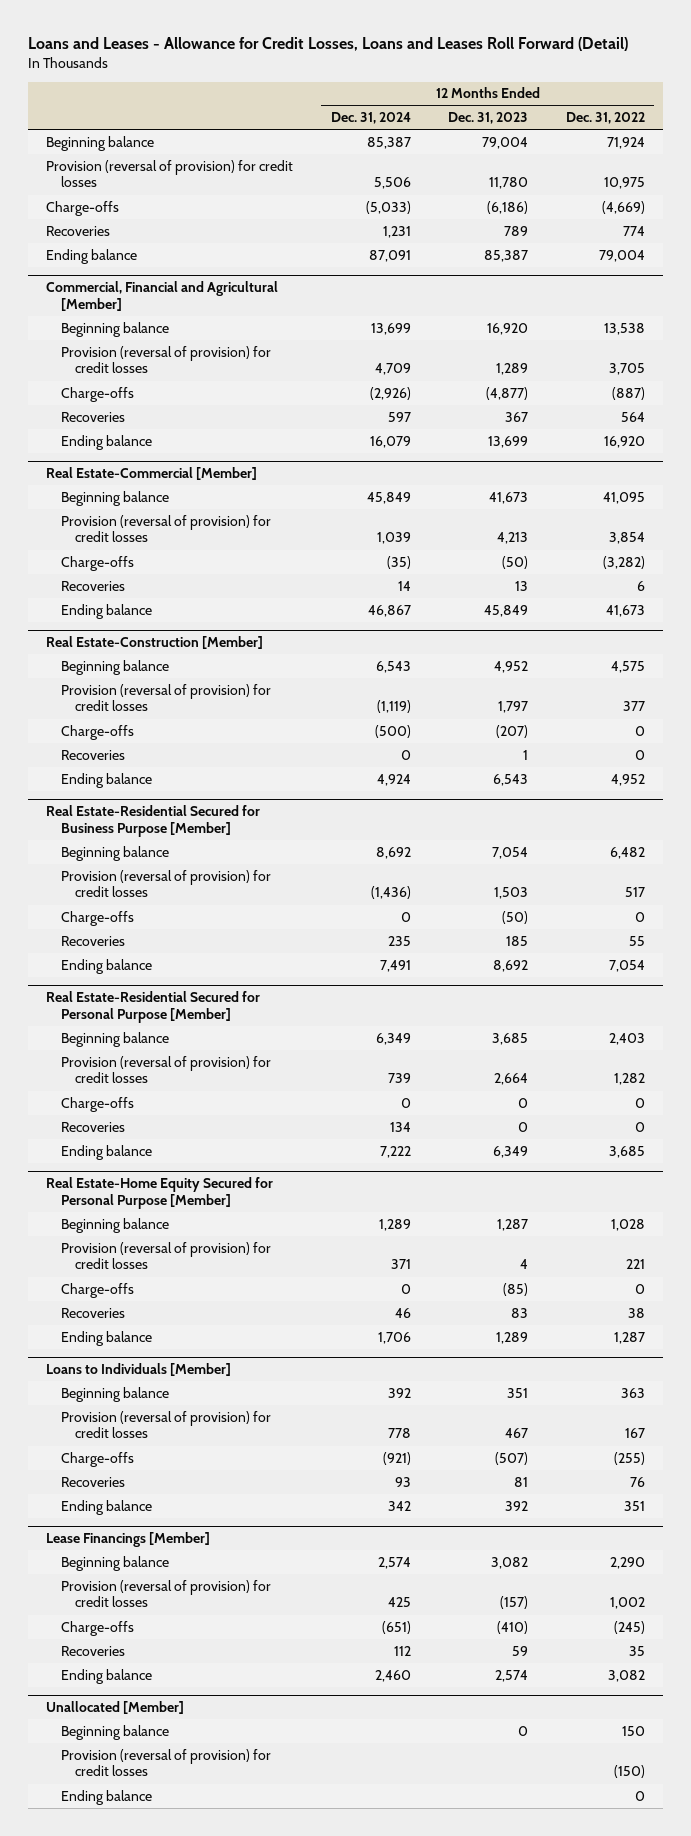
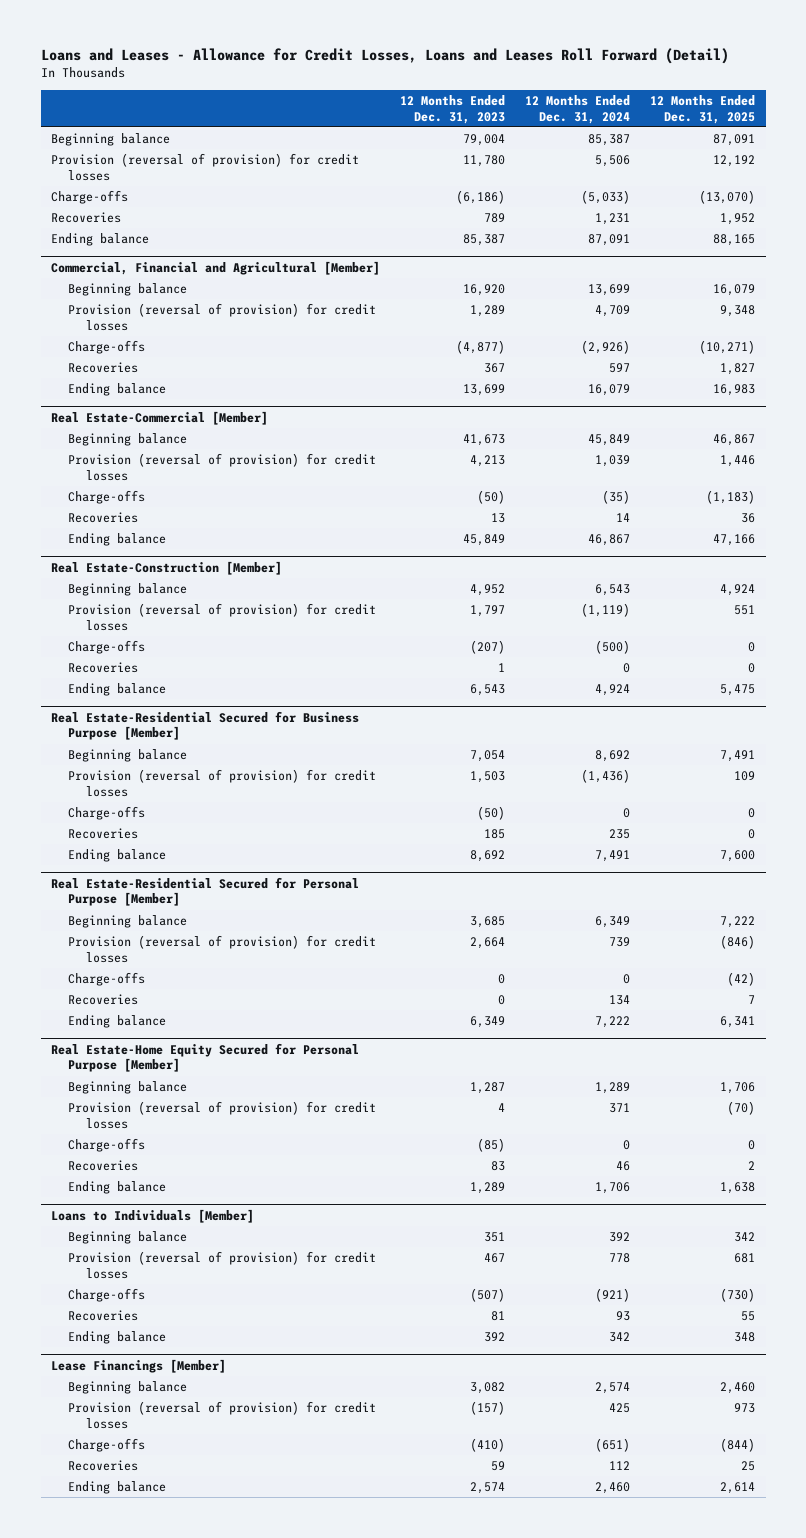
- | 12 Months Ended Dec. 31, 2024 | 12 Months Ended Dec. 31, 2023 | 12 Months Ended Dec. 31, 2022
+ | 12 Months Ended Dec. 31, 2023 | 12 Months Ended Dec. 31, 2024 | 12 Months Ended Dec. 31, 2025
- Unallocated [Member]
- Beginning balance | | 0 | 150
- Provision (reversal of provision) for credit losses | | | (150)
- Ending balance | | | 0

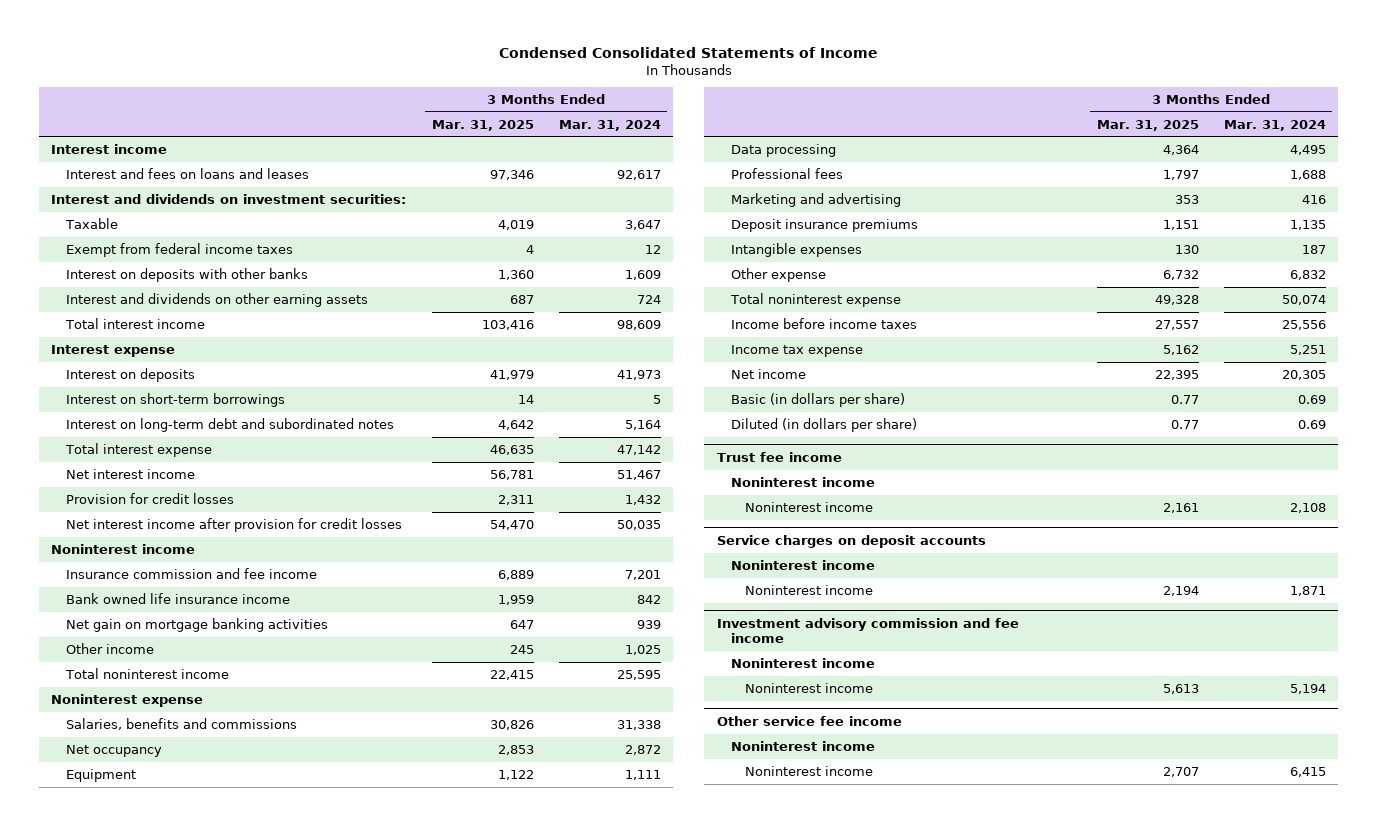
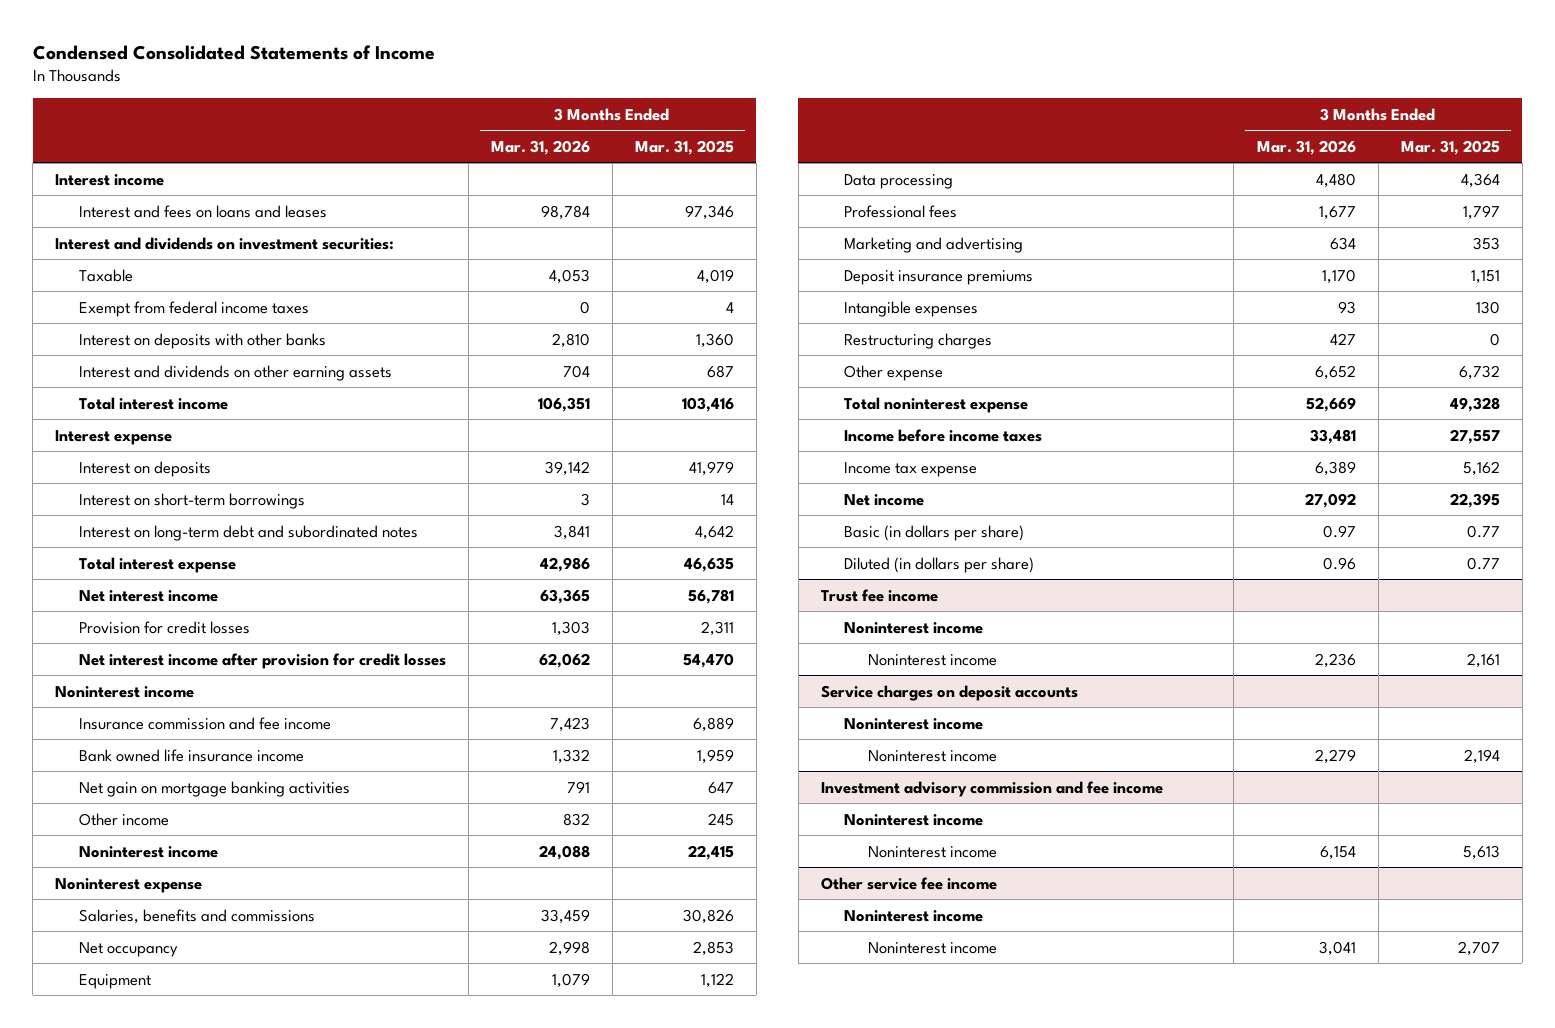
- | 3 Months Ended Mar. 31, 2025 | 3 Months Ended Mar. 31, 2024
+ | 3 Months Ended Mar. 31, 2026 | 3 Months Ended Mar. 31, 2025
- Total noninterest income | 22,415 | 25,595
+ Noninterest income | 24,088 | 22,415
+ Restructuring charges | 427 | 0

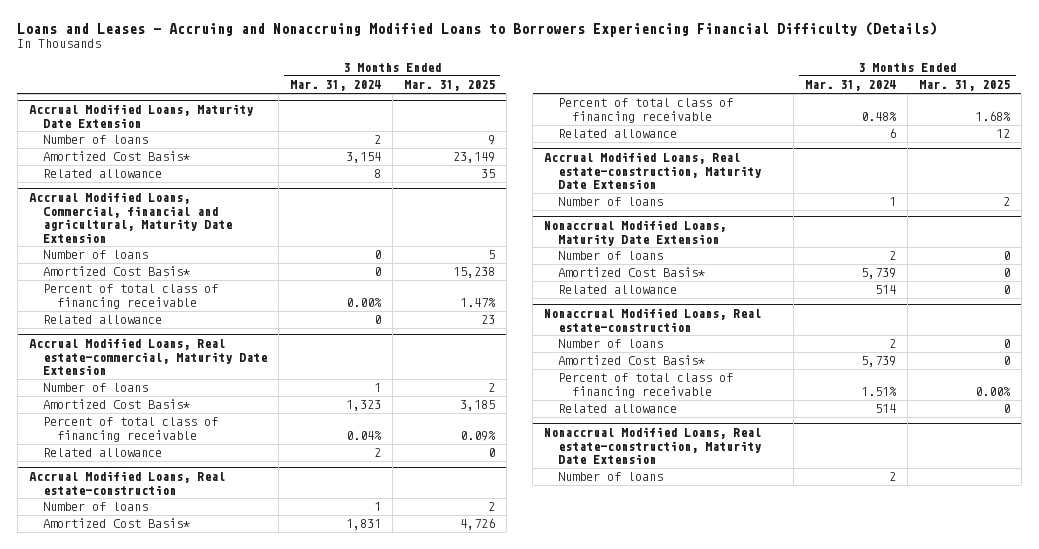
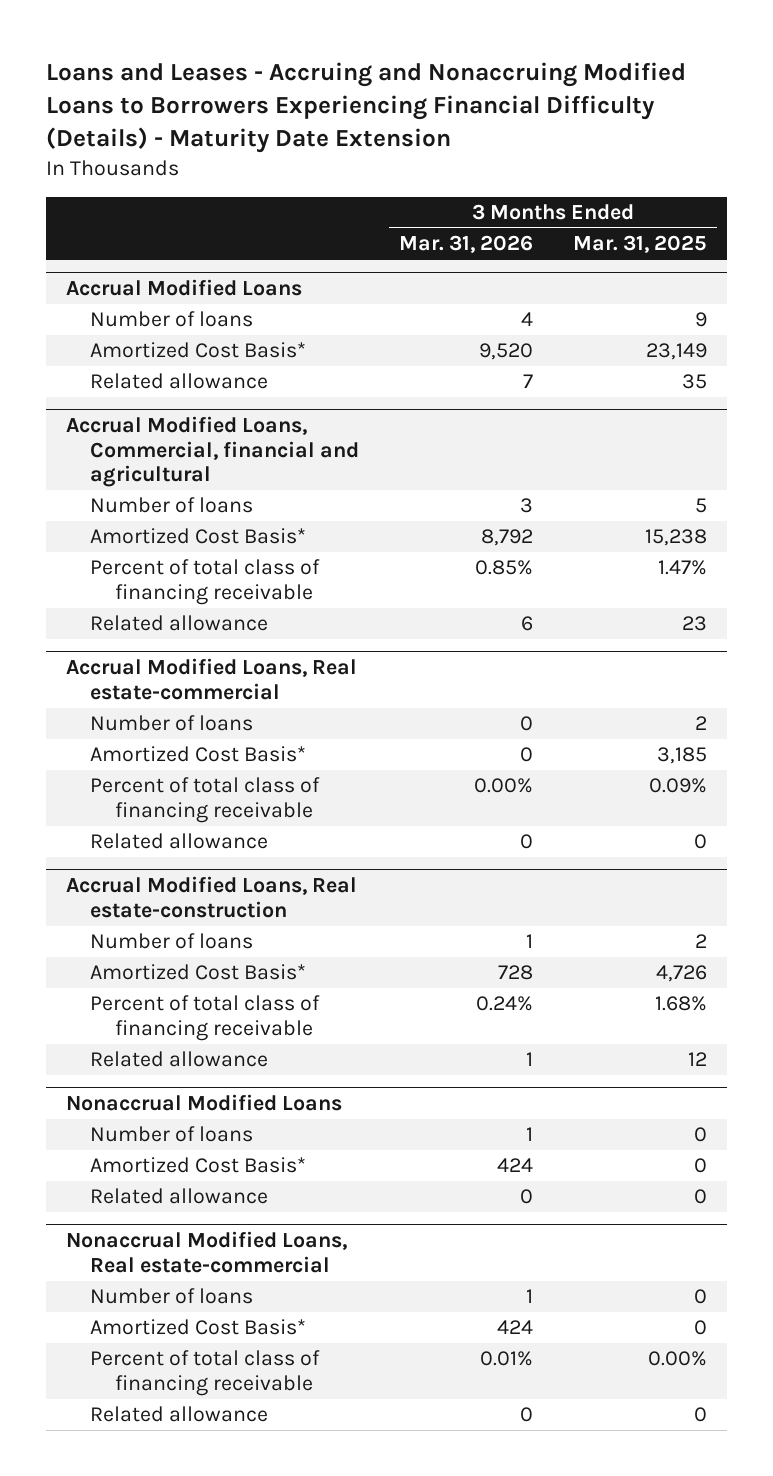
- Loans and Leases - Accruing and Nonaccruing Modified Loans to Borrowers Experiencing Financial Difficulty (Details)
+ Loans and Leases - Accruing and Nonaccruing Modified Loans to Borrowers Experiencing Financial Difficulty (Details) - Maturity Date Extension
- | 3 Months Ended Mar. 31, 2024 | 3 Months Ended Mar. 31, 2025
+ | 3 Months Ended Mar. 31, 2026 | 3 Months Ended Mar. 31, 2025
- Accrual Modified Loans, Maturity Date Extension
+ Accrual Modified Loans
- Accrual Modified Loans, Commercial, financial and agricultural, Maturity Date Extension
+ Accrual Modified Loans, Commercial, financial and agricultural
- Accrual Modified Loans, Real estate-commercial, Maturity Date Extension
+ Accrual Modified Loans, Real estate-commercial
- Accrual Modified Loans, Real estate-construction, Maturity Date Extension
- Number of loans | 1 | 2
- Nonaccrual Modified Loans, Maturity Date Extension
+ Nonaccrual Modified Loans
- Nonaccrual Modified Loans, Real estate-construction
+ Nonaccrual Modified Loans, Real estate-commercial
- Nonaccrual Modified Loans, Real estate-construction, Maturity Date Extension
- Number of loans | 2 |

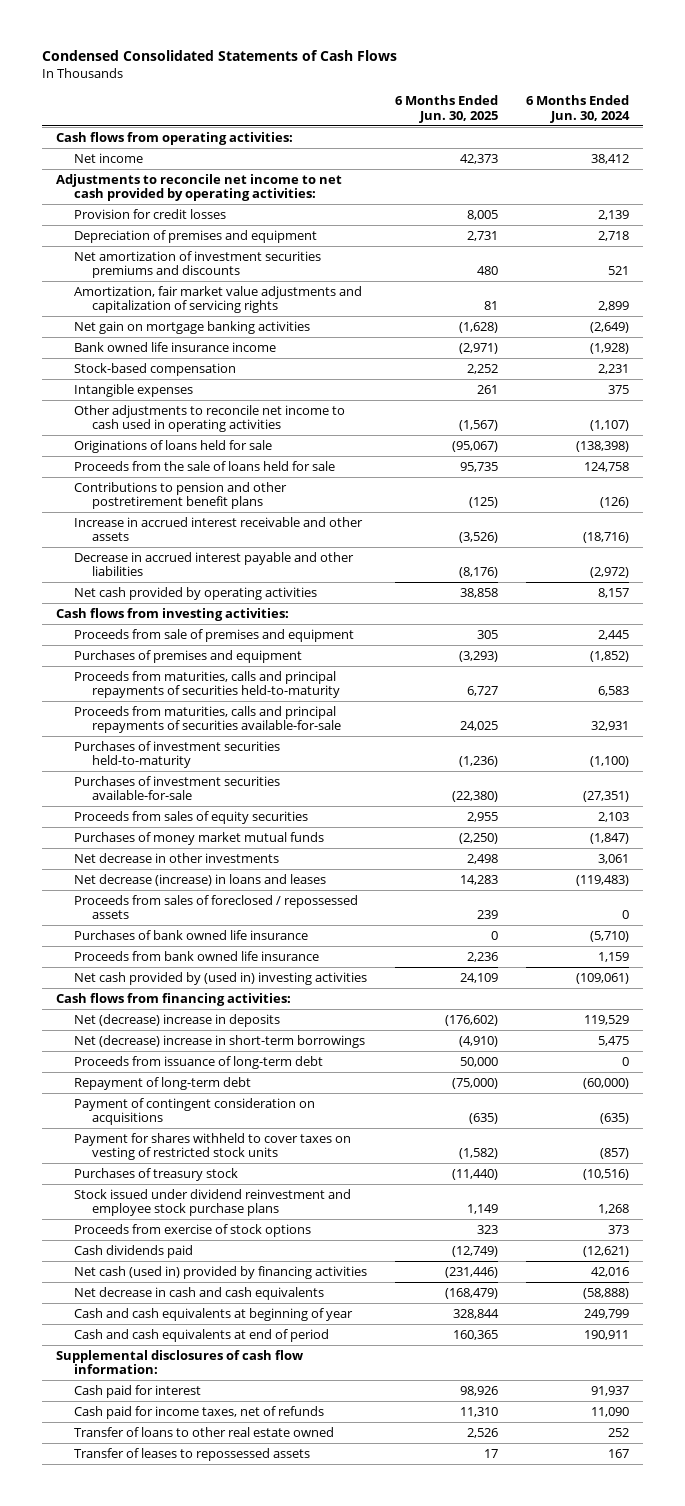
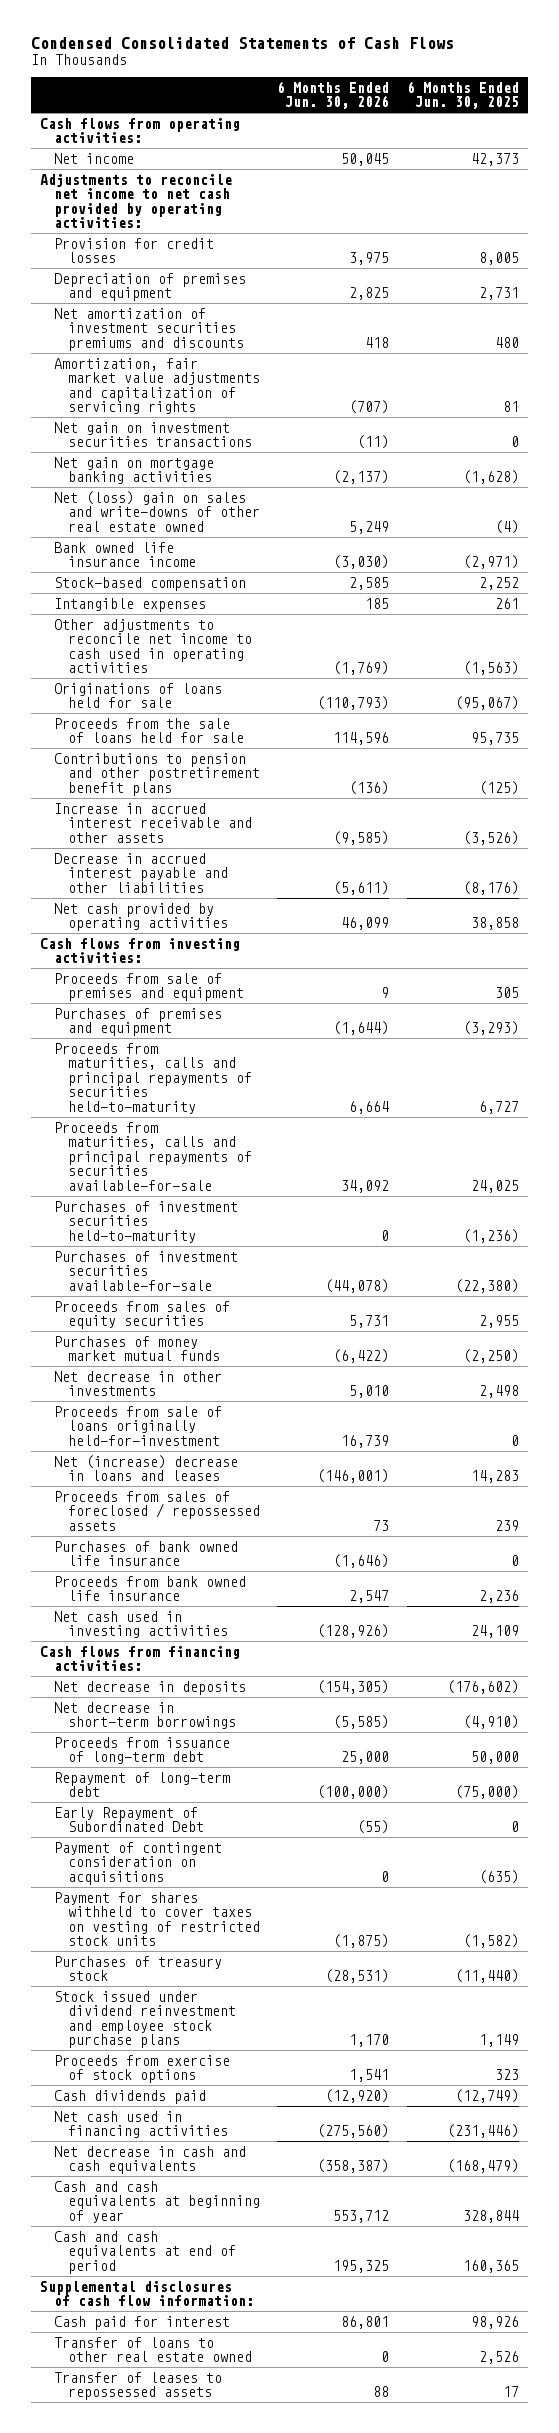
- | 6 Months Ended Jun. 30, 2025 | 6 Months Ended Jun. 30, 2024
+ | 6 Months Ended Jun. 30, 2026 | 6 Months Ended Jun. 30, 2025
+ Net gain on investment securities transactions | (11) | 0
+ Net (loss) gain on sales and write-downs of other real estate owned | 5,249 | (4)
- Other adjustments to reconcile net income to cash used in operating activities | (1,567) | (1,107)
+ Other adjustments to reconcile net income to cash used in operating activities | (1,769) | (1,563)
- Net decrease (increase) in loans and leases | 14,283 | (119,483)
+ Proceeds from sale of loans originally held-for-investment | 16,739 | 0
+ Net (increase) decrease in loans and leases | (146,001) | 14,283
- Net cash provided by (used in) investing activities | 24,109 | (109,061)
+ Net cash used in investing activities | (128,926) | 24,109
- Net (decrease) increase in deposits | (176,602) | 119,529
- Net (decrease) increase in short-term borrowings | (4,910) | 5,475
+ Net decrease in deposits | (154,305) | (176,602)
+ Net decrease in short-term borrowings | (5,585) | (4,910)
+ Early Repayment of Subordinated Debt | (55) | 0
- Net cash (used in) provided by financing activities | (231,446) | 42,016
+ Net cash used in financing activities | (275,560) | (231,446)
- Cash paid for income taxes, net of refunds | 11,310 | 11,090

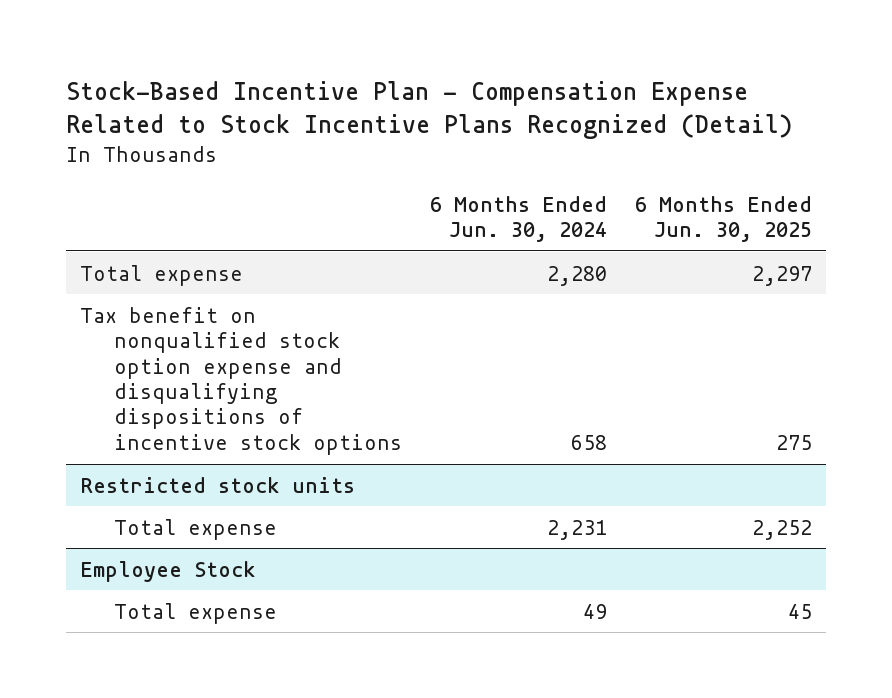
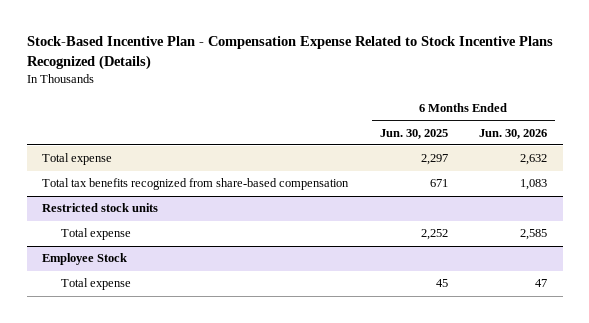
- Stock-Based Incentive Plan - Compensation Expense Related to Stock Incentive Plans Recognized (Detail)
+ Stock-Based Incentive Plan - Compensation Expense Related to Stock Incentive Plans Recognized (Details)
- | 6 Months Ended Jun. 30, 2024 | 6 Months Ended Jun. 30, 2025
+ | 6 Months Ended Jun. 30, 2025 | 6 Months Ended Jun. 30, 2026
- Tax benefit on nonqualified stock option expense and disqualifying dispositions of incentive stock options | 658 | 275
+ Total tax benefits recognized from share-based compensation | 671 | 1,083

